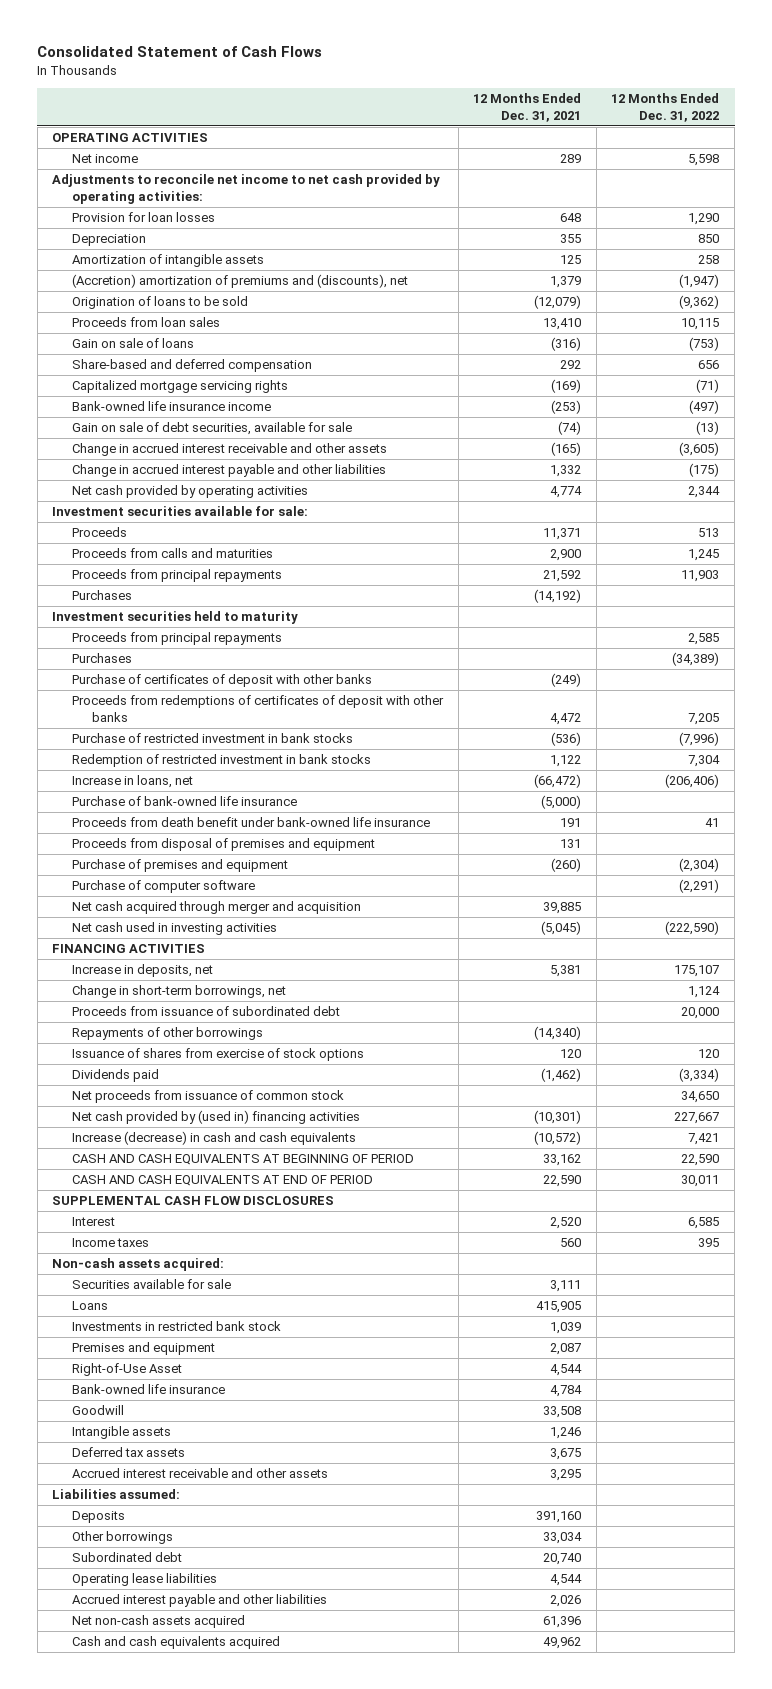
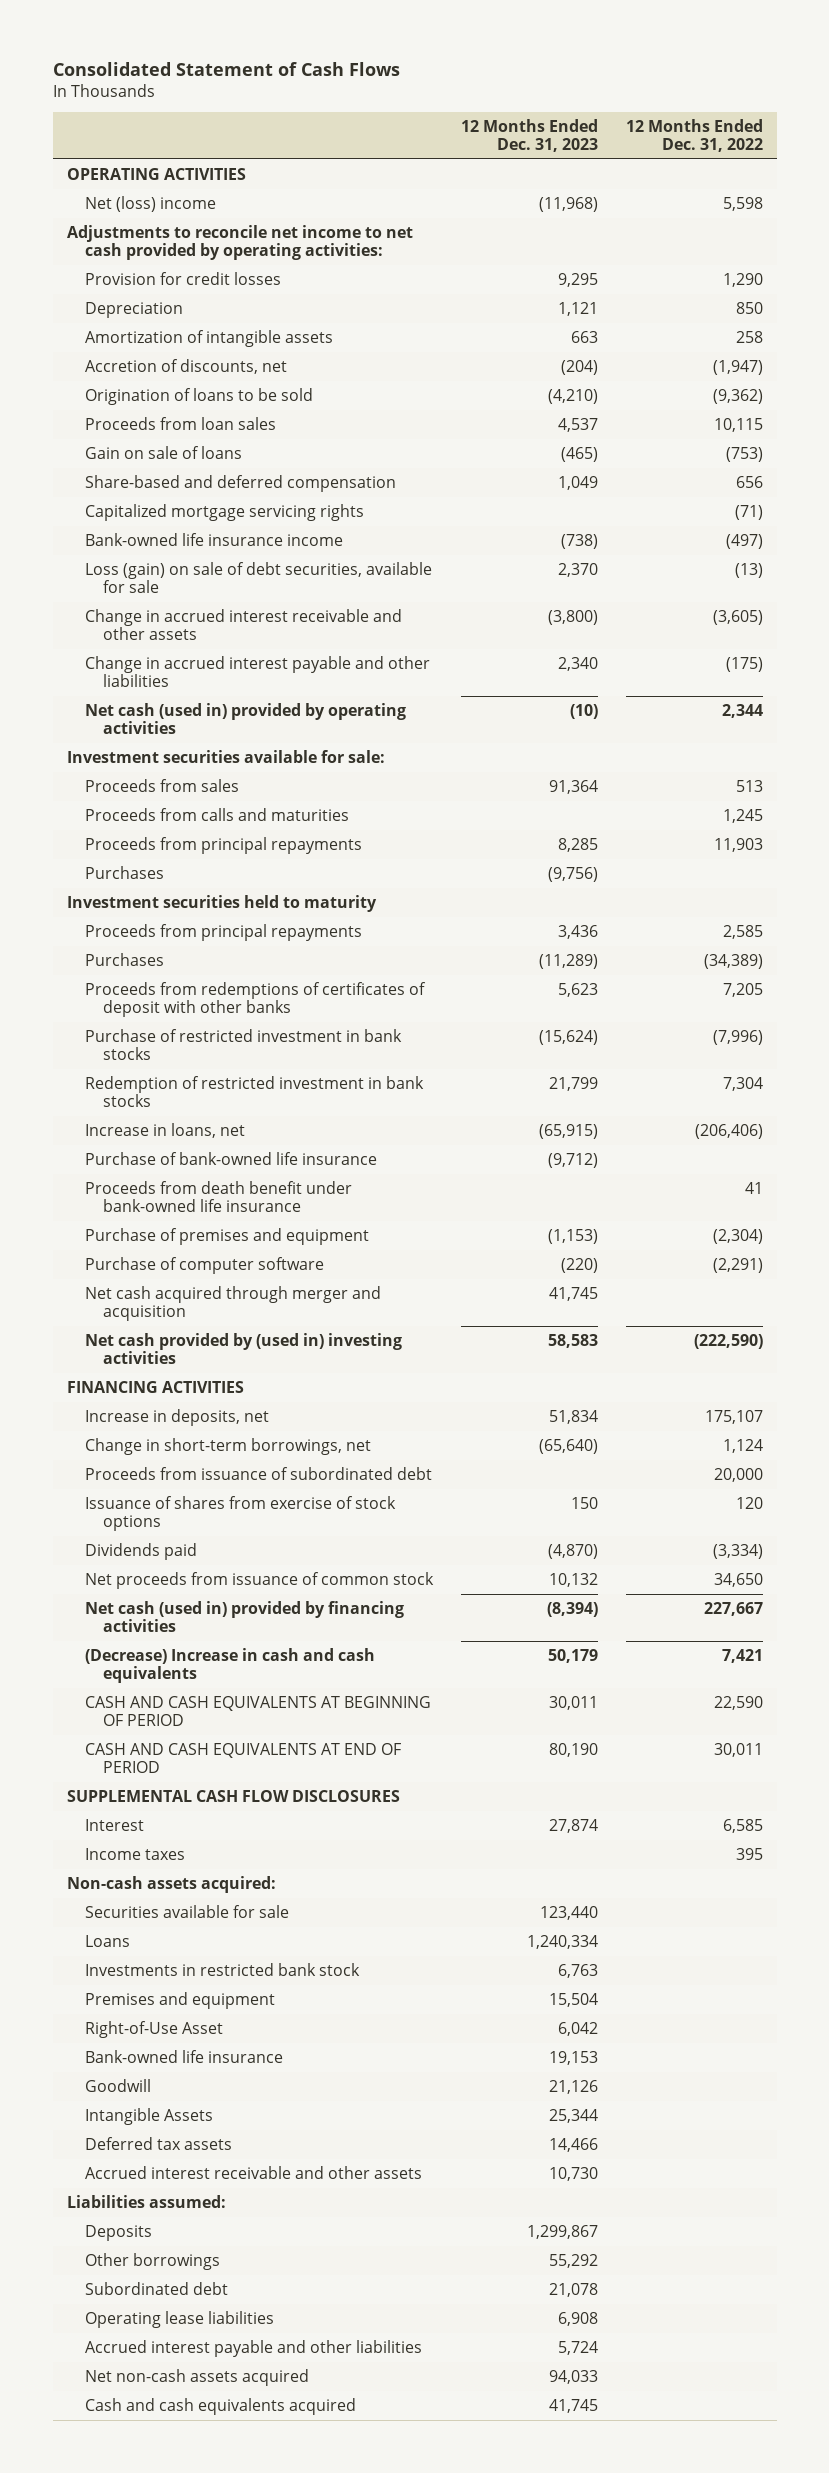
- | 12 Months Ended Dec. 31, 2021 | 12 Months Ended Dec. 31, 2022
+ | 12 Months Ended Dec. 31, 2023 | 12 Months Ended Dec. 31, 2022
- Net income | 289 | 5,598
+ Net (loss) income | (11,968) | 5,598
- Provision for loan losses | 648 | 1,290
+ Provision for credit losses | 9,295 | 1,290
- (Accretion) amortization of premiums and (discounts), net | 1,379 | (1,947)
+ Accretion of discounts, net | (204) | (1,947)
- Gain on sale of debt securities, available for sale | (74) | (13)
+ Loss (gain) on sale of debt securities, available for sale | 2,370 | (13)
- Net cash provided by operating activities | 4,774 | 2,344
+ Net cash (used in) provided by operating activities | (10) | 2,344
- Proceeds | 11,371 | 513
+ Proceeds from sales | 91,364 | 513
- Purchase of certificates of deposit with other banks | (249) |
- Proceeds from disposal of premises and equipment | 131 |
- Net cash used in investing activities | (5,045) | (222,590)
+ Net cash provided by (used in) investing activities | 58,583 | (222,590)
- Repayments of other borrowings | (14,340) |
- Net cash provided by (used in) financing activities | (10,301) | 227,667
- Increase (decrease) in cash and cash equivalents | (10,572) | 7,421
+ Net cash (used in) provided by financing activities | (8,394) | 227,667
+ (Decrease) Increase in cash and cash equivalents | 50,179 | 7,421
- Intangible assets | 1,246 |
+ Intangible Assets | 25,344 |

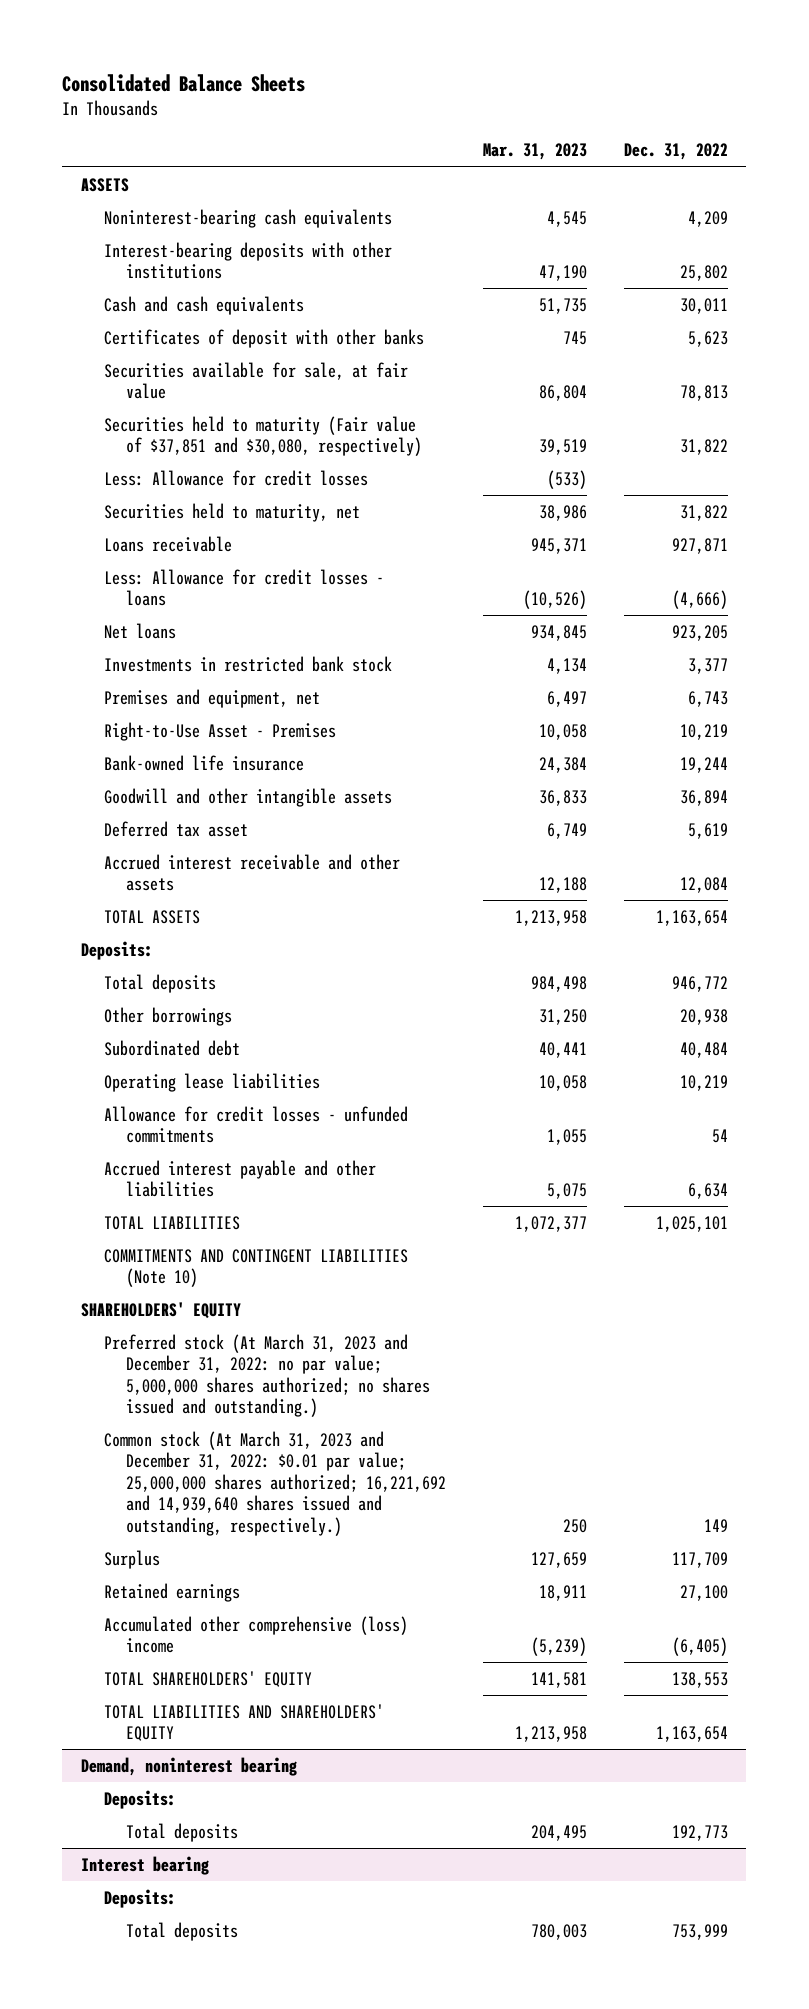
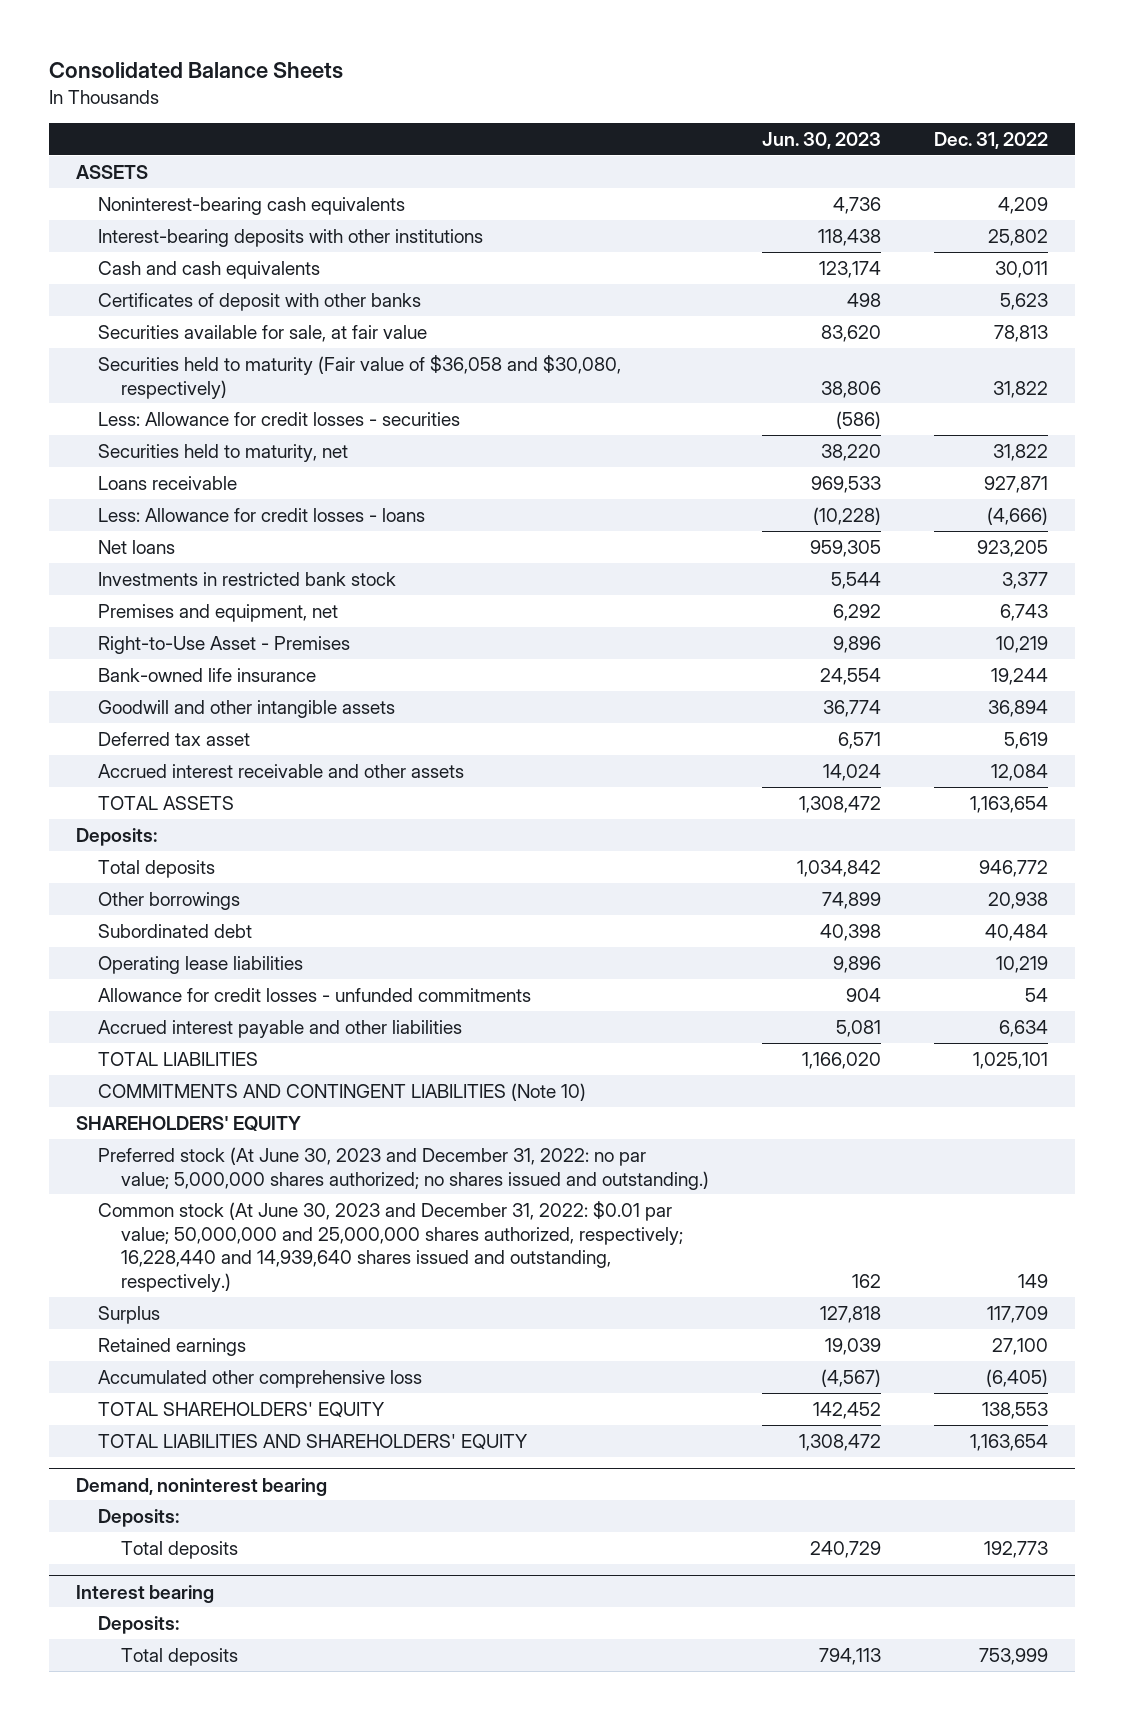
- | Mar. 31, 2023 | Dec. 31, 2022
+ | Jun. 30, 2023 | Dec. 31, 2022
- Securities held to maturity (Fair value of $37,851 and $30,080, respectively) | 39,519 | 31,822
- Less: Allowance for credit losses | (533) |
+ Securities held to maturity (Fair value of $36,058 and $30,080, respectively) | 38,806 | 31,822
+ Less: Allowance for credit losses - securities | (586) |
- Preferred stock (At March 31, 2023 and December 31, 2022: no par value; 5,000,000 shares authorized; no shares issued and outstanding.)
- Common stock (At March 31, 2023 and December 31, 2022: $0.01 par value; 25,000,000 shares authorized; 16,221,692 and 14,939,640 shares issued and outstanding, respectively.) | 250 | 149
+ Preferred stock (At June 30, 2023 and December 31, 2022: no par value; 5,000,000 shares authorized; no shares issued and outstanding.)
+ Common stock (At June 30, 2023 and December 31, 2022: $0.01 par value; 50,000,000 and 25,000,000 shares authorized, respectively; 16,228,440 and 14,939,640 shares issued and outstanding, respectively.) | 162 | 149
- Accumulated other comprehensive (loss) income | (5,239) | (6,405)
+ Accumulated other comprehensive loss | (4,567) | (6,405)

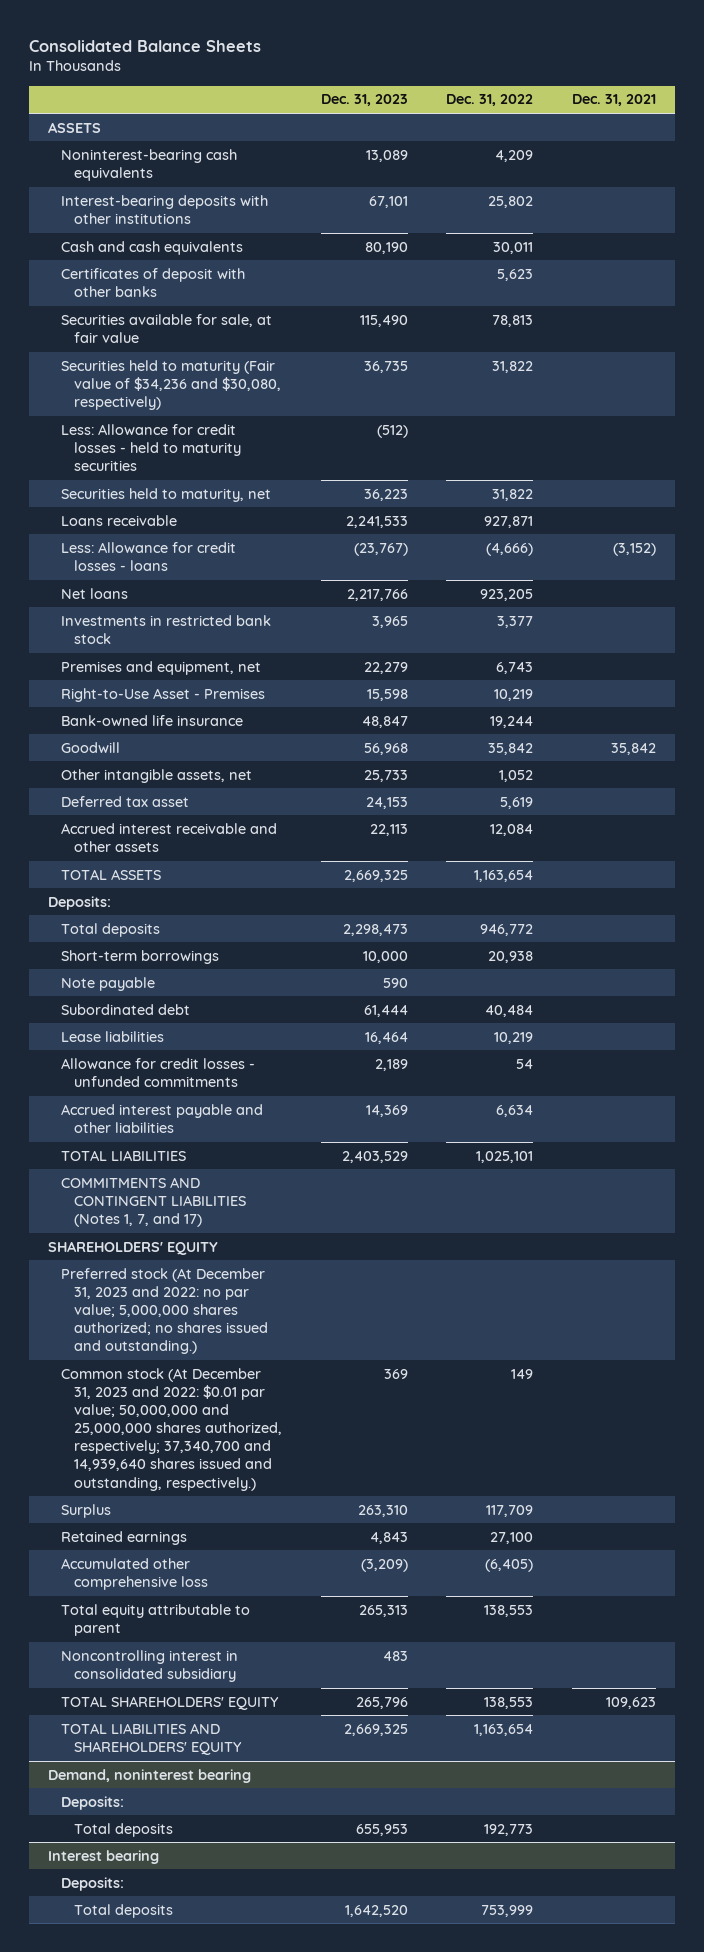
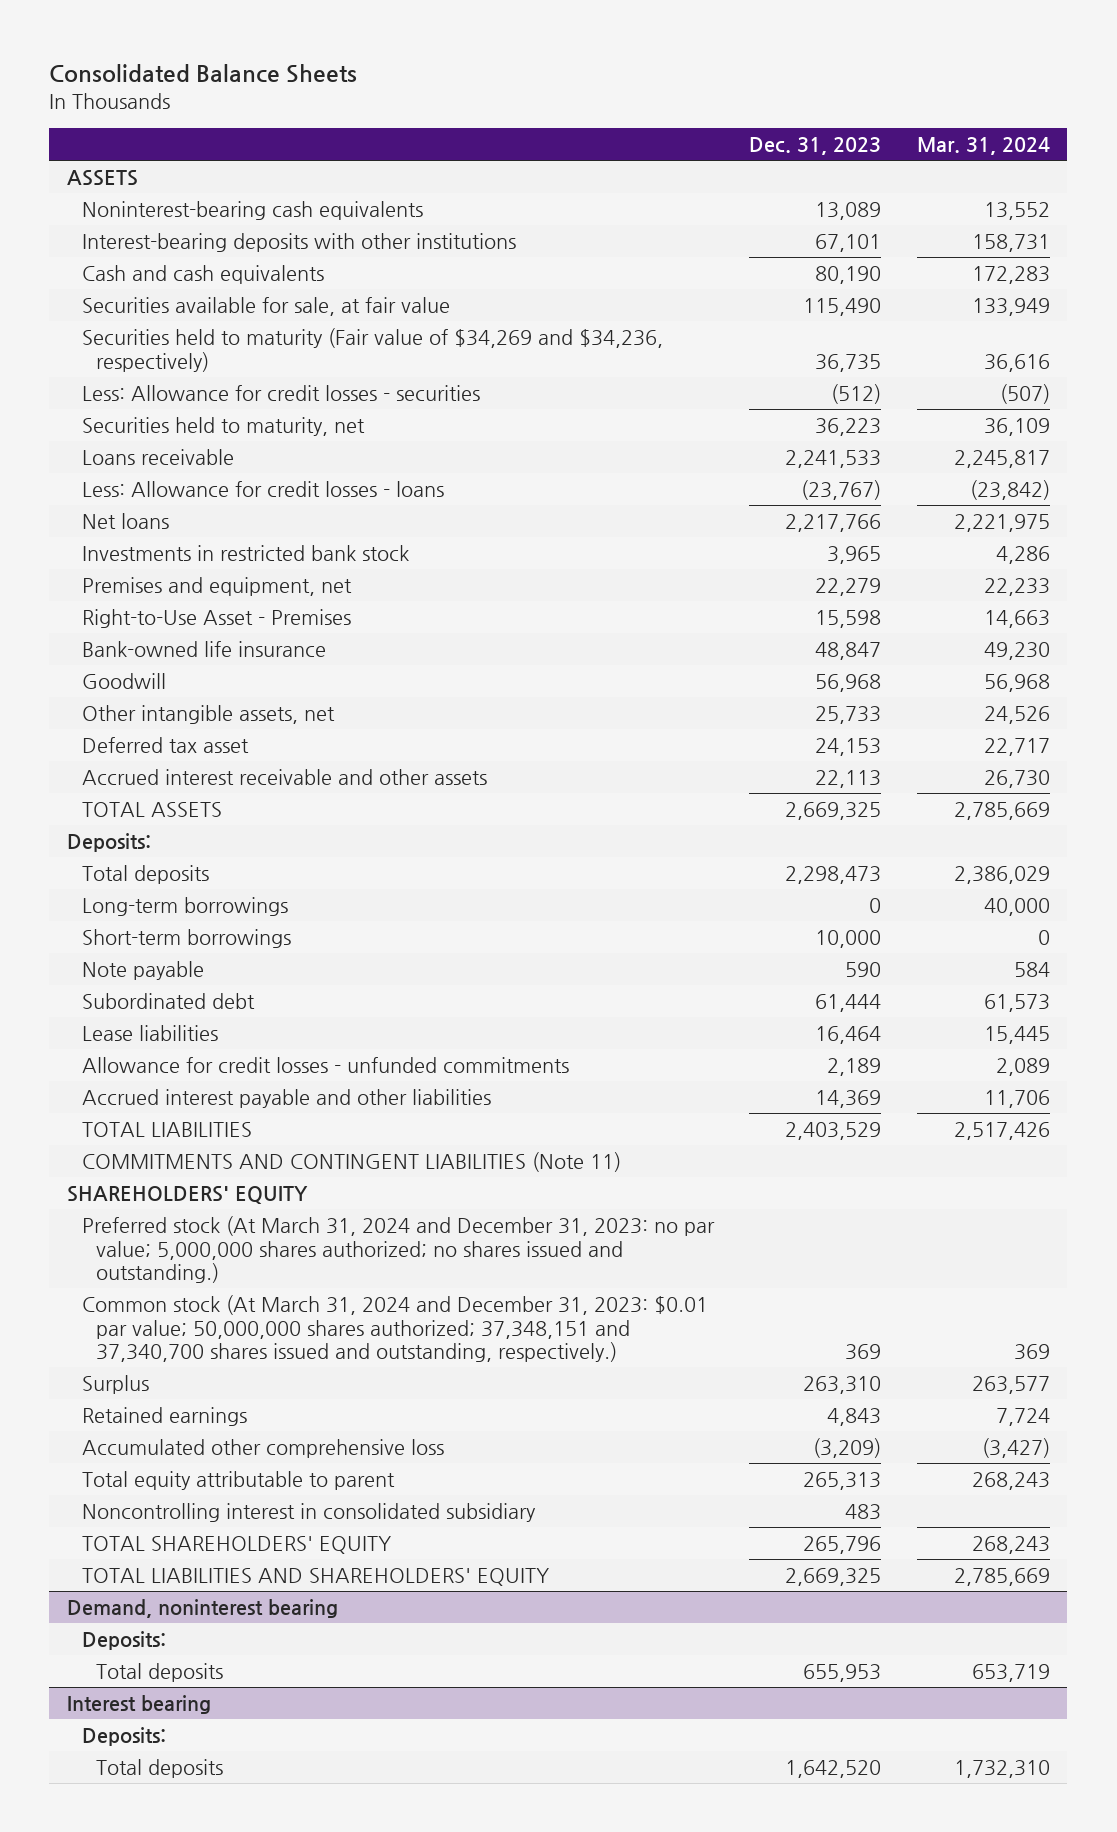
- | Dec. 31, 2023 | Dec. 31, 2022 | Dec. 31, 2021
+ | Dec. 31, 2023 | Mar. 31, 2024
- Certificates of deposit with other banks | | 5,623 |
- Securities held to maturity (Fair value of $34,236 and $30,080, respectively) | 36,735 | 31,822 |
- Less: Allowance for credit losses - held to maturity securities | (512) | |
+ Securities held to maturity (Fair value of $34,269 and $34,236, respectively) | 36,735 | 36,616
+ Less: Allowance for credit losses - securities | (512) | (507)
+ Long-term borrowings | 0 | 40,000
- COMMITMENTS AND CONTINGENT LIABILITIES (Notes 1, 7, and 17)
+ COMMITMENTS AND CONTINGENT LIABILITIES (Note 11)
- Preferred stock (At December 31, 2023 and 2022: no par value; 5,000,000 shares authorized; no shares issued and outstanding.)
- Common stock (At December 31, 2023 and 2022: $0.01 par value; 50,000,000 and 25,000,000 shares authorized, respectively; 37,340,700 and 14,939,640 shares issued and outstanding, respectively.) | 369 | 149 |
+ Preferred stock (At March 31, 2024 and December 31, 2023: no par value; 5,000,000 shares authorized; no shares issued and outstanding.)
+ Common stock (At March 31, 2024 and December 31, 2023: $0.01 par value; 50,000,000 shares authorized; 37,348,151 and 37,340,700 shares issued and outstanding, respectively.) | 369 | 369

